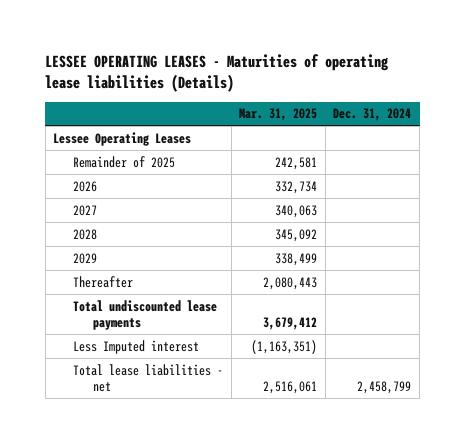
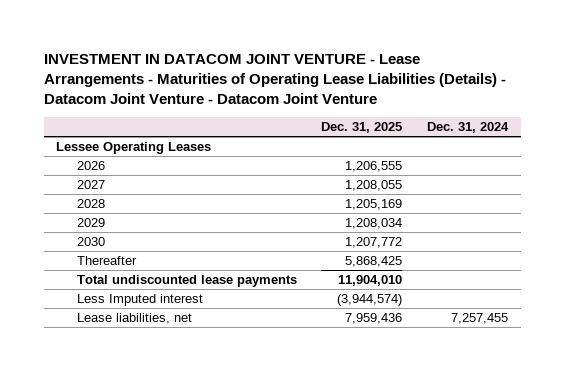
- LESSEE OPERATING LEASES - Maturities of operating lease liabilities (Details)
+ INVESTMENT IN DATACOM JOINT VENTURE - Lease Arrangements - Maturities of Operating Lease Liabilities (Details) - Datacom Joint Venture - Datacom Joint Venture
- | Mar. 31, 2025 | Dec. 31, 2024
+ | Dec. 31, 2025 | Dec. 31, 2024
- Remainder of 2025 | 242,581 |
+ 2030 | 1,207,772 |
- Total lease liabilities - net | 2,516,061 | 2,458,799
+ Lease liabilities, net | 7,959,436 | 7,257,455

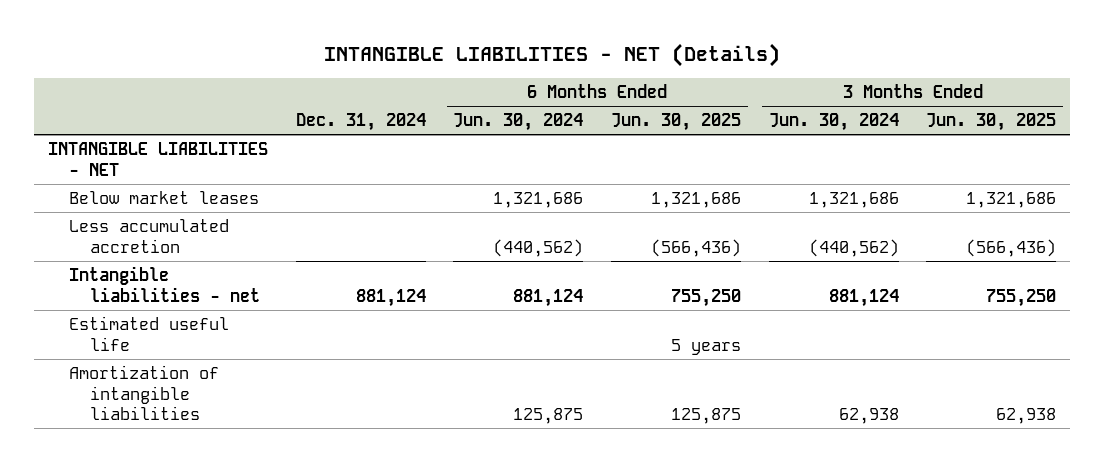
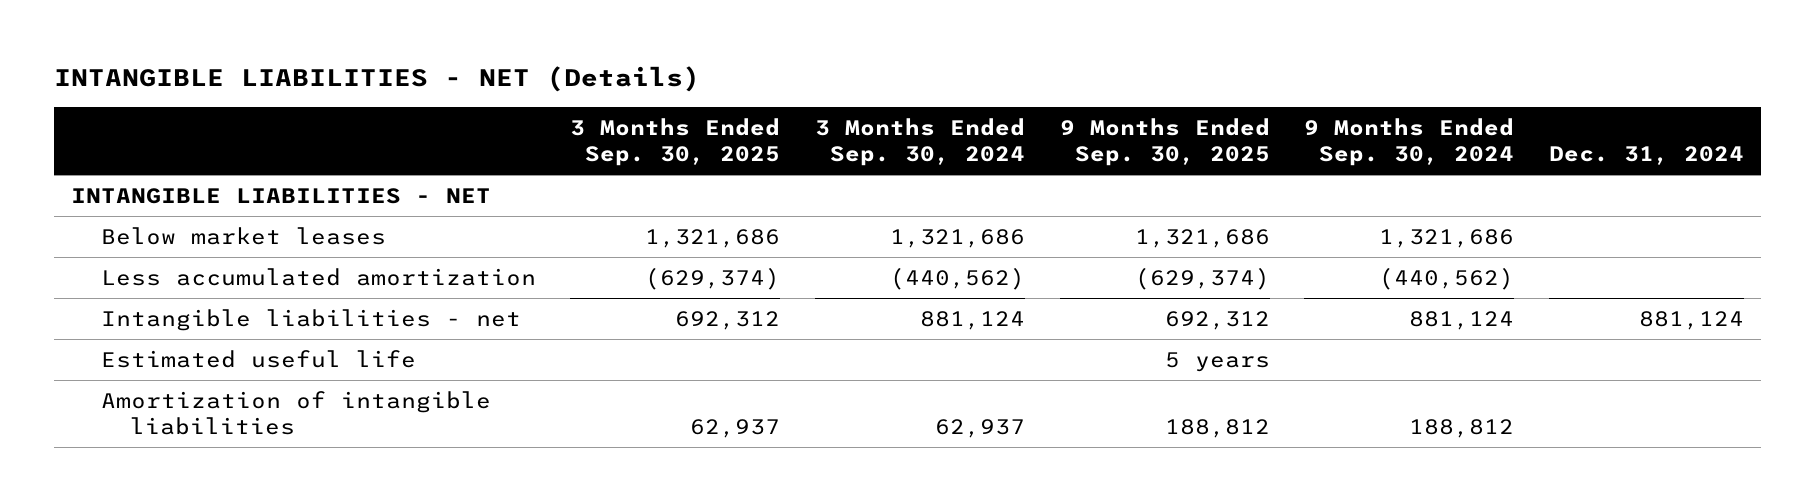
- | Dec. 31, 2024 | 6 Months Ended Jun. 30, 2024 | 6 Months Ended Jun. 30, 2025 | 3 Months Ended Jun. 30, 2024 | 3 Months Ended Jun. 30, 2025
+ | 3 Months Ended Sep. 30, 2025 | 3 Months Ended Sep. 30, 2024 | 9 Months Ended Sep. 30, 2025 | 9 Months Ended Sep. 30, 2024 | Dec. 31, 2024
- Less accumulated accretion | | (440,562) | (566,436) | (440,562) | (566,436)
+ Less accumulated amortization | (629,374) | (440,562) | (629,374) | (440,562) |

